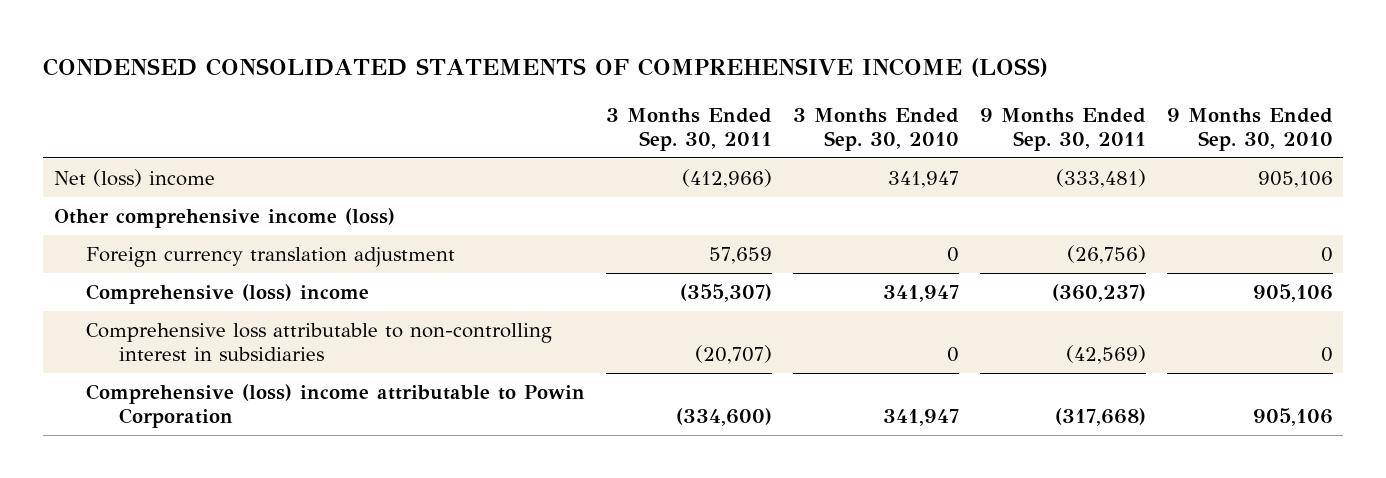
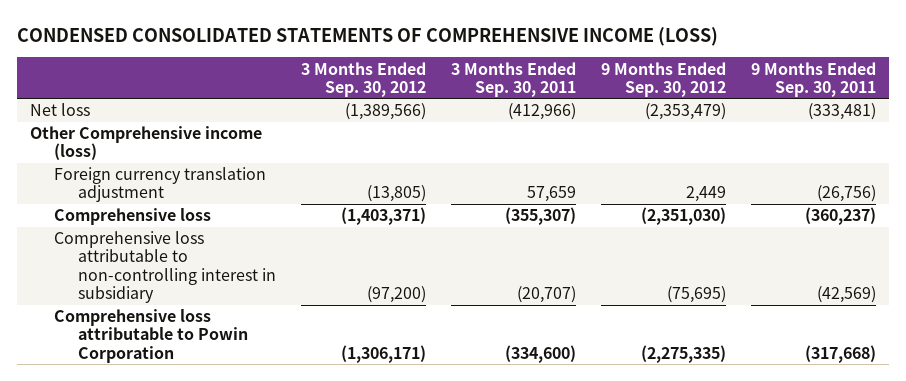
- | 3 Months Ended Sep. 30, 2011 | 3 Months Ended Sep. 30, 2010 | 9 Months Ended Sep. 30, 2011 | 9 Months Ended Sep. 30, 2010
+ | 3 Months Ended Sep. 30, 2012 | 3 Months Ended Sep. 30, 2011 | 9 Months Ended Sep. 30, 2012 | 9 Months Ended Sep. 30, 2011
- Net (loss) income | (412,966) | 341,947 | (333,481) | 905,106
- Other comprehensive income (loss)
+ Net loss | (1,389,566) | (412,966) | (2,353,479) | (333,481)
+ Other Comprehensive income (loss)
- Comprehensive (loss) income | (355,307) | 341,947 | (360,237) | 905,106
- Comprehensive loss attributable to non-controlling interest in subsidiaries | (20,707) | 0 | (42,569) | 0
- Comprehensive (loss) income attributable to Powin Corporation | (334,600) | 341,947 | (317,668) | 905,106
+ Comprehensive loss | (1,403,371) | (355,307) | (2,351,030) | (360,237)
+ Comprehensive loss attributable to non-controlling interest in subsidiary | (97,200) | (20,707) | (75,695) | (42,569)
+ Comprehensive loss attributable to Powin Corporation | (1,306,171) | (334,600) | (2,275,335) | (317,668)

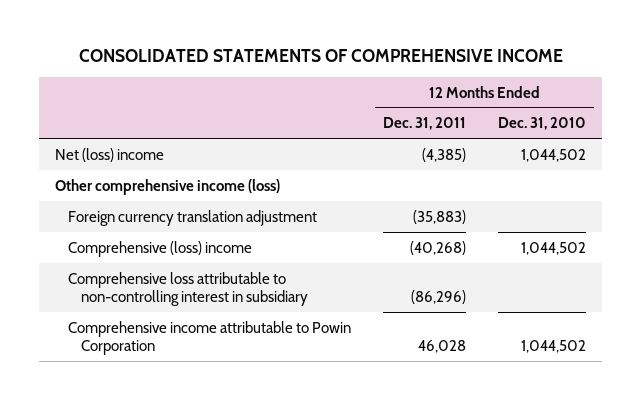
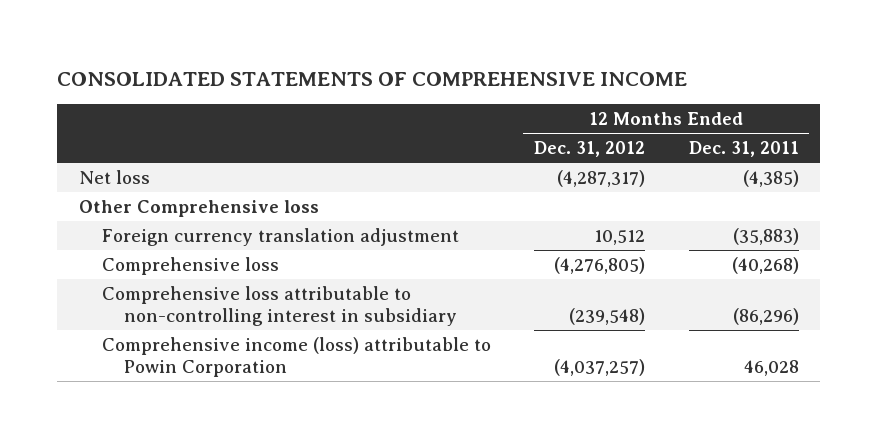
- | 12 Months Ended Dec. 31, 2011 | 12 Months Ended Dec. 31, 2010
+ | 12 Months Ended Dec. 31, 2012 | 12 Months Ended Dec. 31, 2011
- Net (loss) income | (4,385) | 1,044,502
- Other comprehensive income (loss)
+ Net loss | (4,287,317) | (4,385)
+ Other Comprehensive loss
- Comprehensive (loss) income | (40,268) | 1,044,502
+ Comprehensive loss | (4,276,805) | (40,268)
- Comprehensive income attributable to Powin Corporation | 46,028 | 1,044,502
+ Comprehensive income (loss) attributable to Powin Corporation | (4,037,257) | 46,028

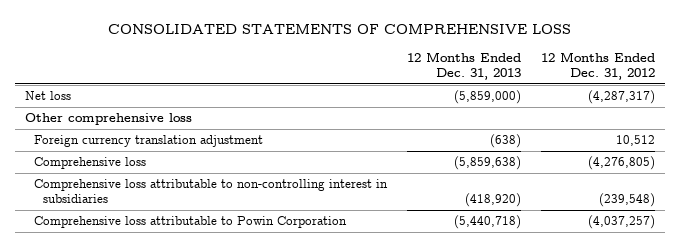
- CONSOLIDATED STATEMENTS OF COMPREHENSIVE INCOME
+ CONSOLIDATED STATEMENTS OF COMPREHENSIVE LOSS
- | 12 Months Ended Dec. 31, 2012 | 12 Months Ended Dec. 31, 2011
+ | 12 Months Ended Dec. 31, 2013 | 12 Months Ended Dec. 31, 2012
- Other Comprehensive loss
+ Other comprehensive loss
- Comprehensive loss attributable to non-controlling interest in subsidiary | (239,548) | (86,296)
- Comprehensive income (loss) attributable to Powin Corporation | (4,037,257) | 46,028
+ Comprehensive loss attributable to non-controlling interest in subsidiaries | (418,920) | (239,548)
+ Comprehensive loss attributable to Powin Corporation | (5,440,718) | (4,037,257)

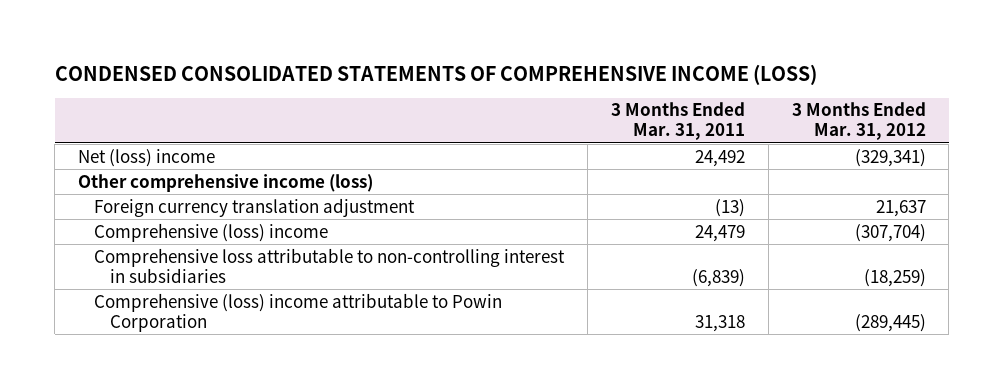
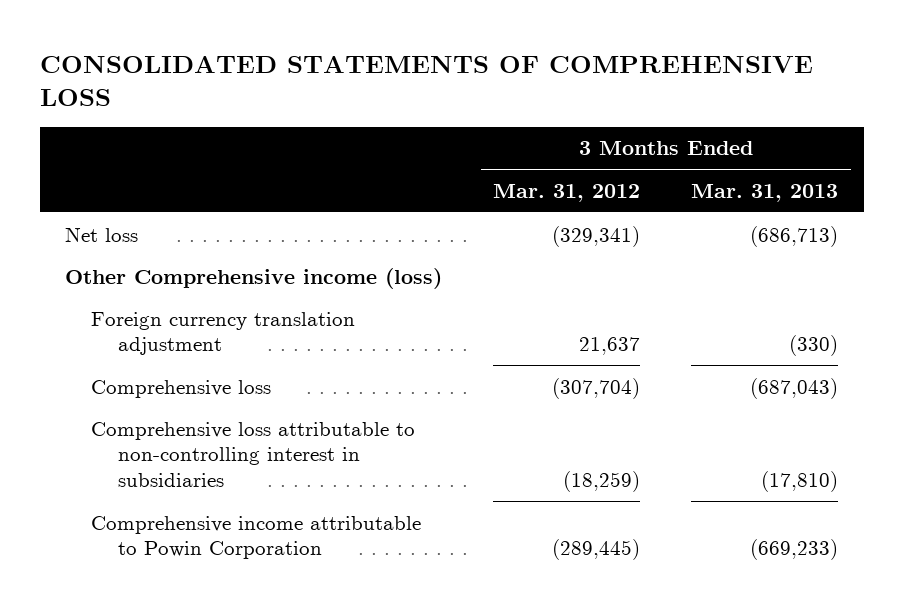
- CONDENSED CONSOLIDATED STATEMENTS OF COMPREHENSIVE INCOME (LOSS)
+ CONSOLIDATED STATEMENTS OF COMPREHENSIVE LOSS
- | 3 Months Ended Mar. 31, 2011 | 3 Months Ended Mar. 31, 2012
+ | 3 Months Ended Mar. 31, 2012 | 3 Months Ended Mar. 31, 2013
- Net (loss) income | 24,492 | (329,341)
- Other comprehensive income (loss)
+ Net loss | (329,341) | (686,713)
+ Other Comprehensive income (loss)
- Comprehensive (loss) income | 24,479 | (307,704)
+ Comprehensive loss | (307,704) | (687,043)
- Comprehensive (loss) income attributable to Powin Corporation | 31,318 | (289,445)
+ Comprehensive income attributable to Powin Corporation | (289,445) | (669,233)

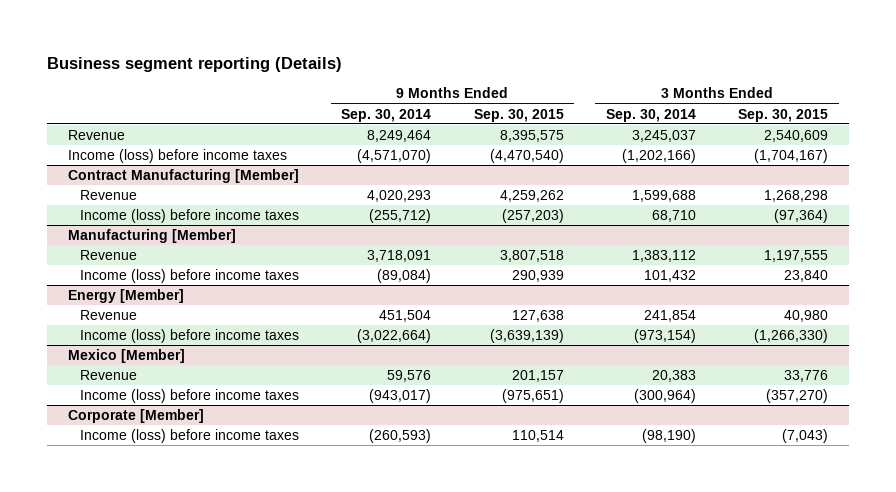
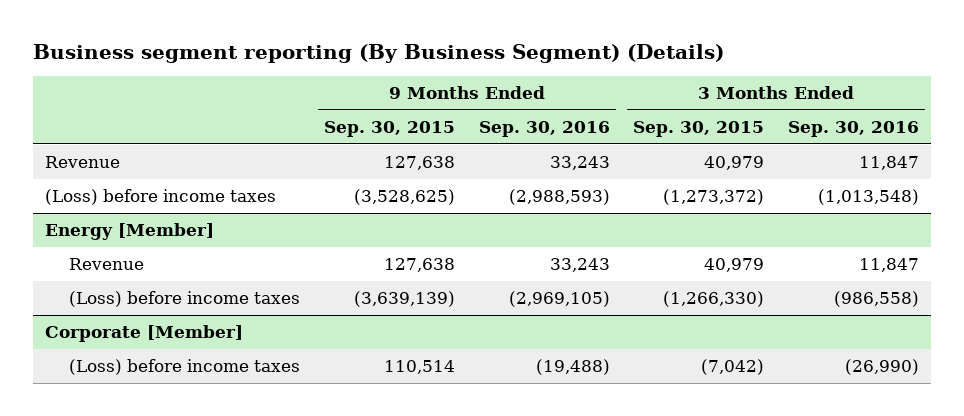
- Business segment reporting (Details)
+ Business segment reporting (By Business Segment) (Details)
- | 9 Months Ended Sep. 30, 2014 | 9 Months Ended Sep. 30, 2015 | 3 Months Ended Sep. 30, 2014 | 3 Months Ended Sep. 30, 2015
+ | 9 Months Ended Sep. 30, 2015 | 9 Months Ended Sep. 30, 2016 | 3 Months Ended Sep. 30, 2015 | 3 Months Ended Sep. 30, 2016
- Revenue | 8,249,464 | 8,395,575 | 3,245,037 | 2,540,609
- Income (loss) before income taxes | (4,571,070) | (4,470,540) | (1,202,166) | (1,704,167)
- Contract Manufacturing [Member]
- Revenue | 4,020,293 | 4,259,262 | 1,599,688 | 1,268,298
- Income (loss) before income taxes | (255,712) | (257,203) | 68,710 | (97,364)
- Manufacturing [Member]
- Revenue | 3,718,091 | 3,807,518 | 1,383,112 | 1,197,555
- Income (loss) before income taxes | (89,084) | 290,939 | 101,432 | 23,840
+ Revenue | 127,638 | 33,243 | 40,979 | 11,847
+ (Loss) before income taxes | (3,528,625) | (2,988,593) | (1,273,372) | (1,013,548)
@ Energy [Member]
- Revenue | 451,504 | 127,638 | 241,854 | 40,980
- Income (loss) before income taxes | (3,022,664) | (3,639,139) | (973,154) | (1,266,330)
- Mexico [Member]
- Revenue | 59,576 | 201,157 | 20,383 | 33,776
- Income (loss) before income taxes | (943,017) | (975,651) | (300,964) | (357,270)
@ Energy [Member]
+ Revenue | 127,638 | 33,243 | 40,979 | 11,847
+ (Loss) before income taxes | (3,639,139) | (2,969,105) | (1,266,330) | (986,558)
@ Corporate [Member]
- Income (loss) before income taxes | (260,593) | 110,514 | (98,190) | (7,043)
+ (Loss) before income taxes | 110,514 | (19,488) | (7,042) | (26,990)

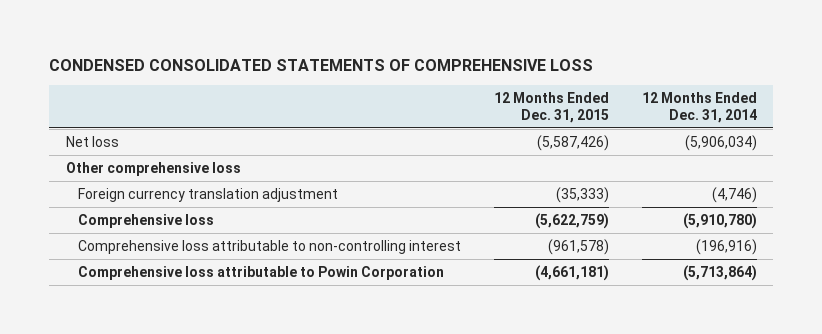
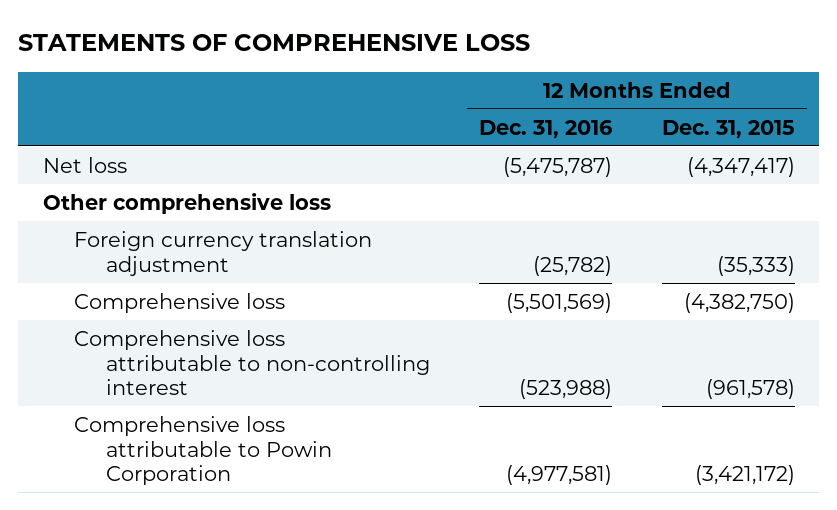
- CONDENSED CONSOLIDATED STATEMENTS OF COMPREHENSIVE LOSS
+ STATEMENTS OF COMPREHENSIVE LOSS
- | 12 Months Ended Dec. 31, 2015 | 12 Months Ended Dec. 31, 2014
+ | 12 Months Ended Dec. 31, 2016 | 12 Months Ended Dec. 31, 2015
- Net loss | (5,587,426) | (5,906,034)
+ Net loss | (5,475,787) | (4,347,417)
- Comprehensive loss | (5,622,759) | (5,910,780)
+ Comprehensive loss | (5,501,569) | (4,382,750)
- Comprehensive loss attributable to Powin Corporation | (4,661,181) | (5,713,864)
+ Comprehensive loss attributable to Powin Corporation | (4,977,581) | (3,421,172)

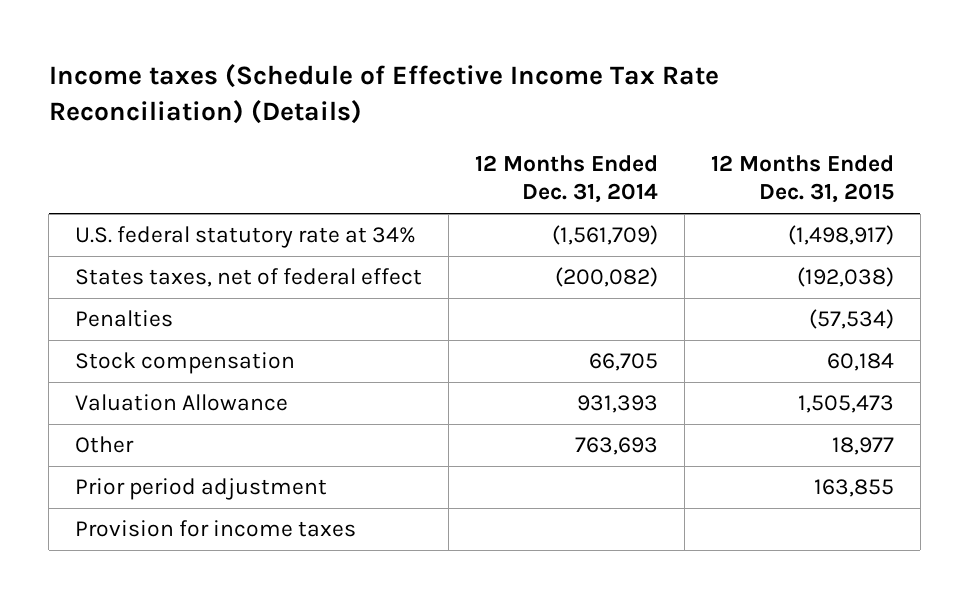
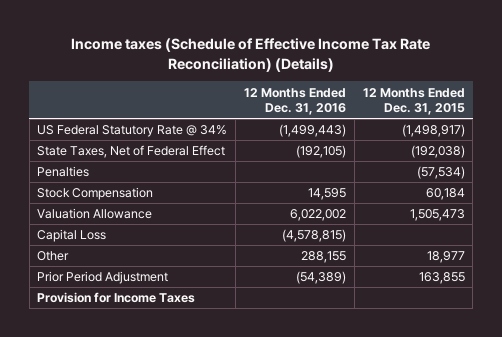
- | 12 Months Ended Dec. 31, 2014 | 12 Months Ended Dec. 31, 2015
+ | 12 Months Ended Dec. 31, 2016 | 12 Months Ended Dec. 31, 2015
- U.S. federal statutory rate at 34% | (1,561,709) | (1,498,917)
- States taxes, net of federal effect | (200,082) | (192,038)
+ US Federal Statutory Rate @ 34% | (1,499,443) | (1,498,917)
+ State Taxes, Net of Federal Effect | (192,105) | (192,038)
- Stock compensation | 66,705 | 60,184
+ Stock Compensation | 14,595 | 60,184
+ Capital Loss | (4,578,815) |
- Prior period adjustment | | 163,855
- Provision for income taxes
+ Prior Period Adjustment | (54,389) | 163,855
+ Provision for Income Taxes

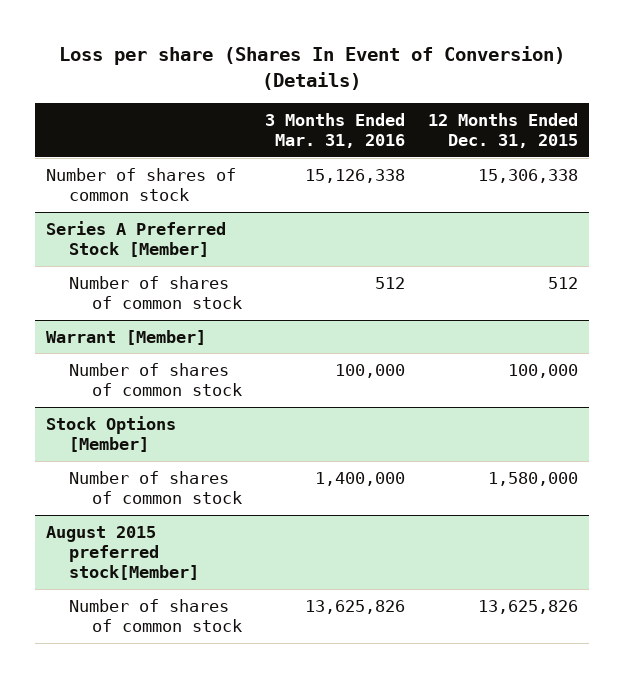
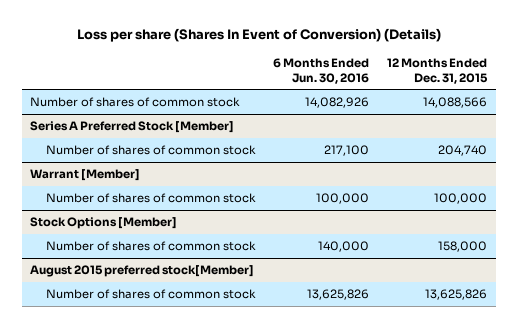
- | 3 Months Ended Mar. 31, 2016 | 12 Months Ended Dec. 31, 2015
+ | 6 Months Ended Jun. 30, 2016 | 12 Months Ended Dec. 31, 2015
- Number of shares of common stock | 15,126,338 | 15,306,338
+ Number of shares of common stock | 14,082,926 | 14,088,566
@ Series A Preferred Stock [Member]
- Number of shares of common stock | 512 | 512
+ Number of shares of common stock | 217,100 | 204,740
@ Stock Options [Member]
- Number of shares of common stock | 1,400,000 | 1,580,000
+ Number of shares of common stock | 140,000 | 158,000

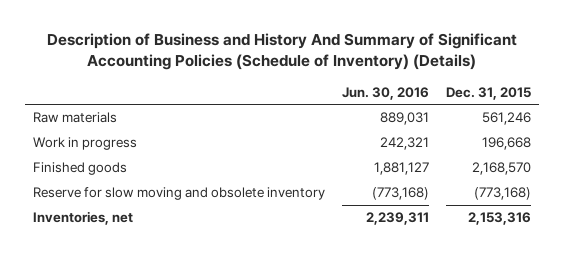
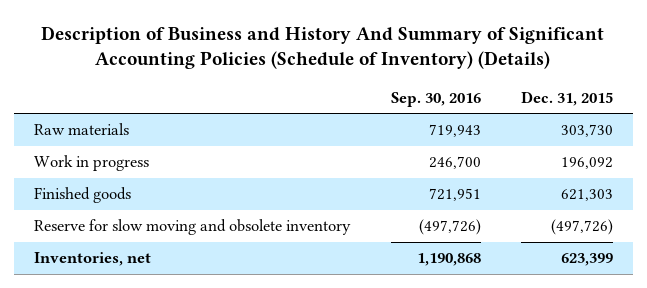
- | Jun. 30, 2016 | Dec. 31, 2015
+ | Sep. 30, 2016 | Dec. 31, 2015
- Raw materials | 889,031 | 561,246
- Work in progress | 242,321 | 196,668
- Finished goods | 1,881,127 | 2,168,570
- Reserve for slow moving and obsolete inventory | (773,168) | (773,168)
- Inventories, net | 2,239,311 | 2,153,316
+ Raw materials | 719,943 | 303,730
+ Work in progress | 246,700 | 196,092
+ Finished goods | 721,951 | 621,303
+ Reserve for slow moving and obsolete inventory | (497,726) | (497,726)
+ Inventories, net | 1,190,868 | 623,399

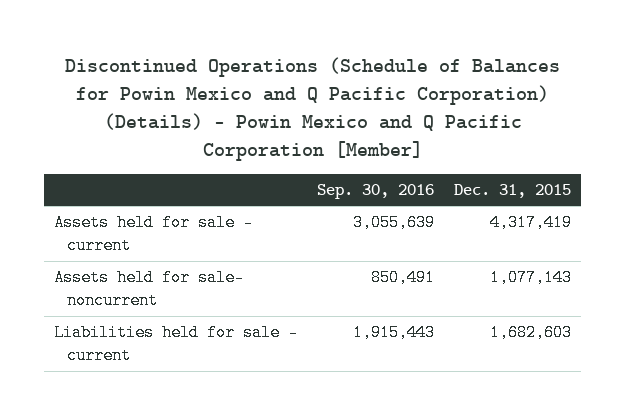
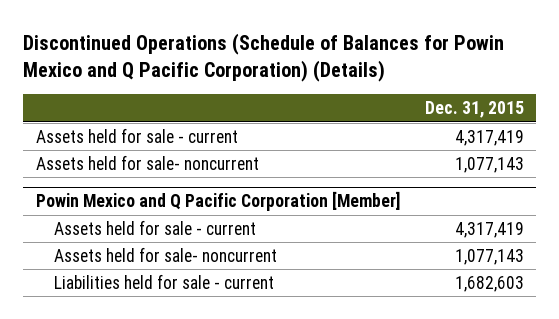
- Discontinued Operations (Schedule of Balances for Powin Mexico and Q Pacific Corporation) (Details) - Powin Mexico and Q Pacific Corporation [Member]
+ Discontinued Operations (Schedule of Balances for Powin Mexico and Q Pacific Corporation) (Details)
- | Sep. 30, 2016 | Dec. 31, 2015
+ | Dec. 31, 2015
+ Powin Mexico and Q Pacific Corporation [Member]
+ Assets held for sale - current | 4,317,419
+ Assets held for sale- noncurrent | 1,077,143

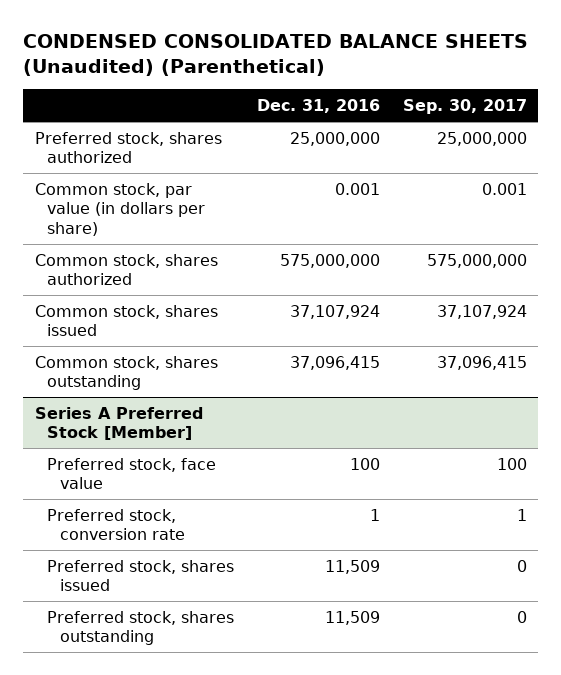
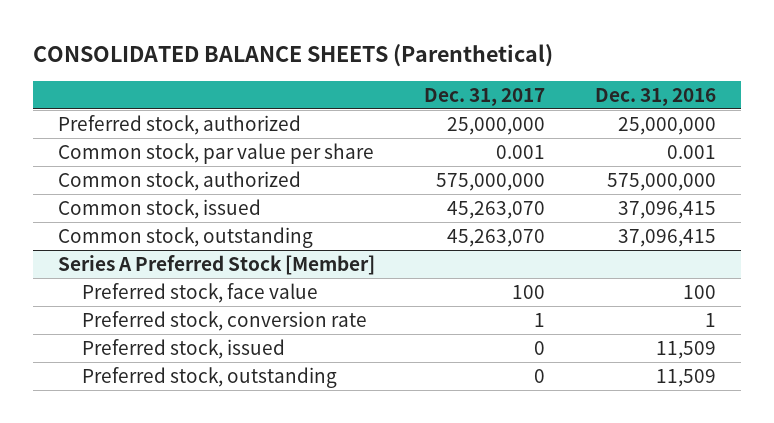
- CONDENSED CONSOLIDATED BALANCE SHEETS (Unaudited) (Parenthetical)
+ CONSOLIDATED BALANCE SHEETS (Parenthetical)
- | Dec. 31, 2016 | Sep. 30, 2017
+ | Dec. 31, 2017 | Dec. 31, 2016
- Preferred stock, shares authorized | 25,000,000 | 25,000,000
- Common stock, par value (in dollars per share) | 0.001 | 0.001
- Common stock, shares authorized | 575,000,000 | 575,000,000
- Common stock, shares issued | 37,107,924 | 37,107,924
- Common stock, shares outstanding | 37,096,415 | 37,096,415
+ Preferred stock, authorized | 25,000,000 | 25,000,000
+ Common stock, par value per share | 0.001 | 0.001
+ Common stock, authorized | 575,000,000 | 575,000,000
+ Common stock, issued | 45,263,070 | 37,096,415
+ Common stock, outstanding | 45,263,070 | 37,096,415
@ Series A Preferred Stock [Member]
- Preferred stock, shares issued | 11,509 | 0
- Preferred stock, shares outstanding | 11,509 | 0
+ Preferred stock, issued | 0 | 11,509
+ Preferred stock, outstanding | 0 | 11,509

